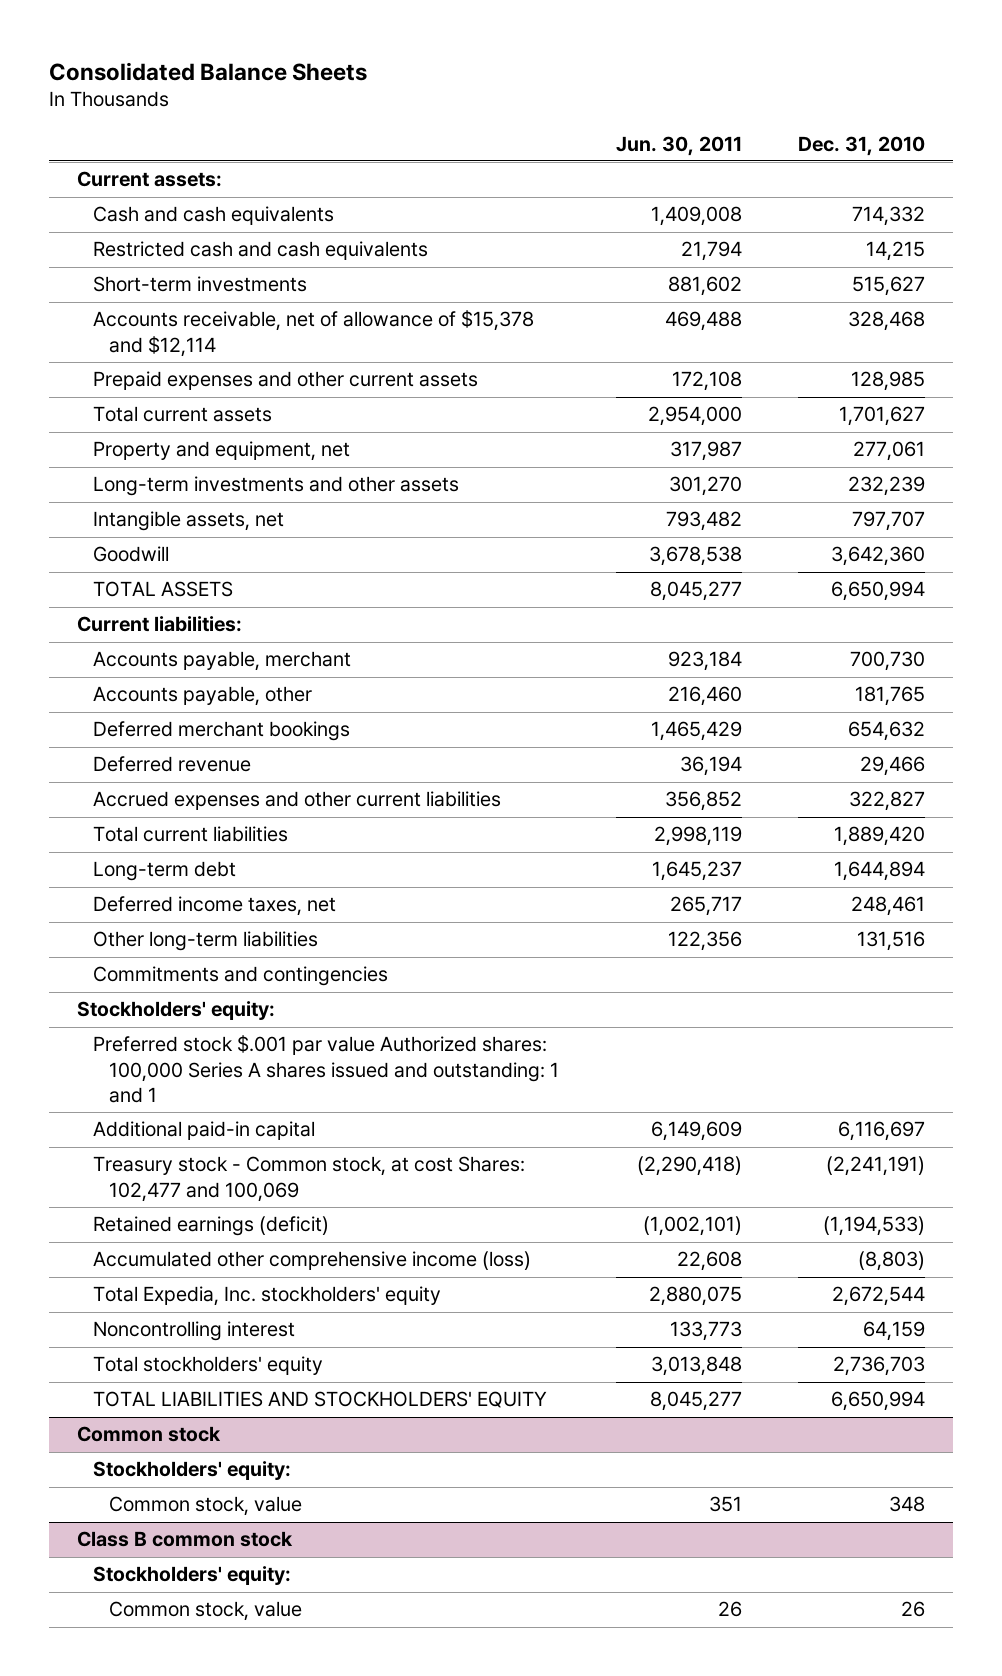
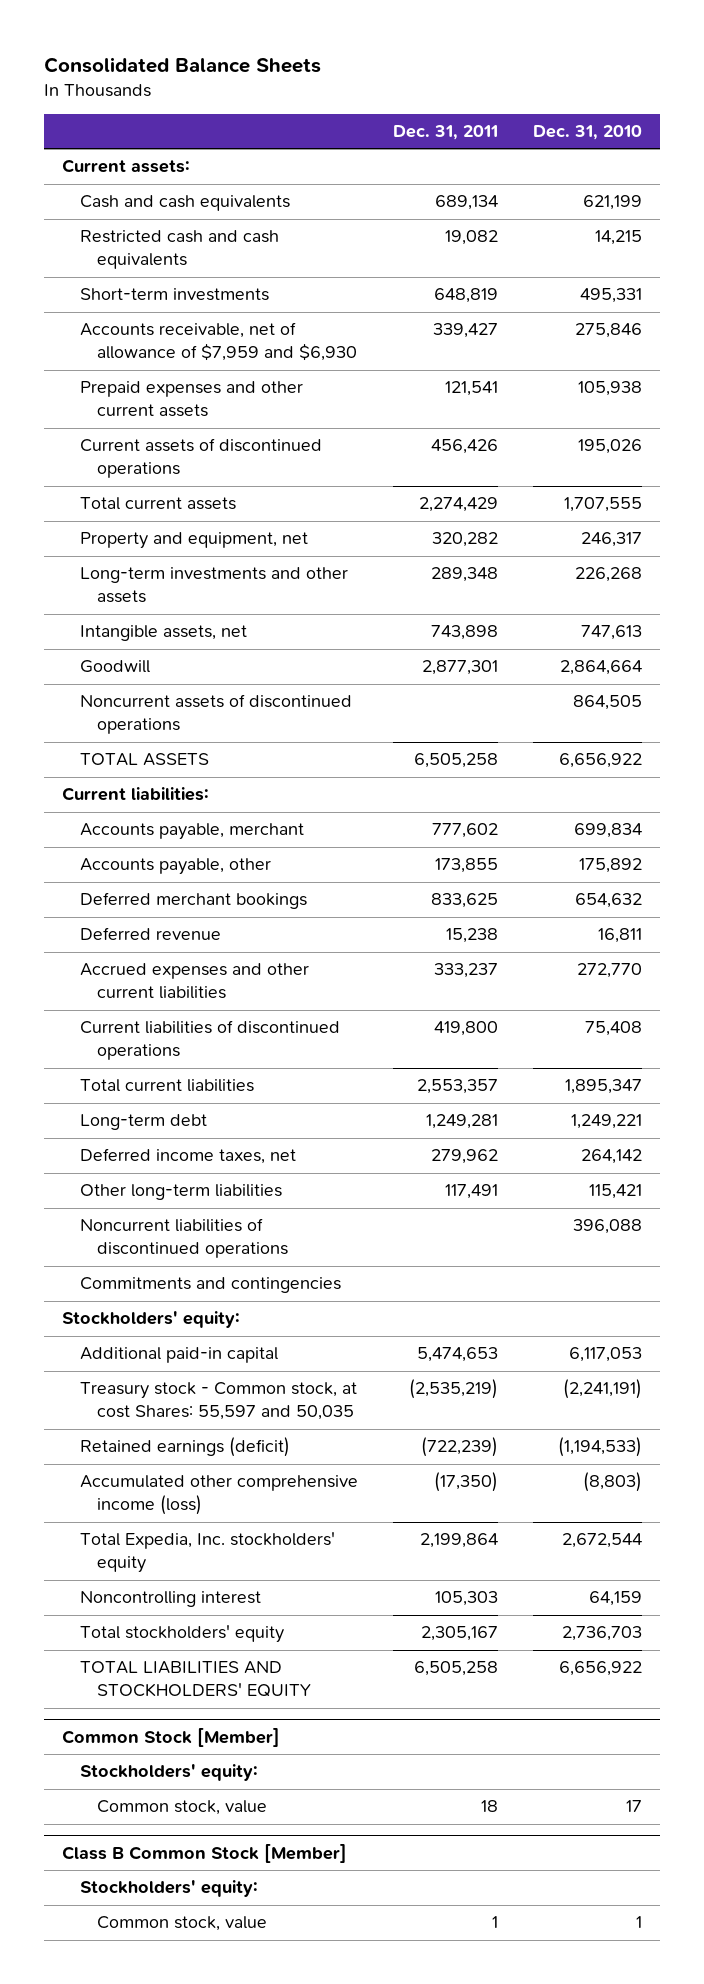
- | Jun. 30, 2011 | Dec. 31, 2010
+ | Dec. 31, 2011 | Dec. 31, 2010
- Cash and cash equivalents | 1,409,008 | 714,332
+ Cash and cash equivalents | 689,134 | 621,199
- Short-term investments | 881,602 | 515,627
- Accounts receivable, net of allowance of $15,378 and $12,114 | 469,488 | 328,468
- Prepaid expenses and other current assets | 172,108 | 128,985
- Total current assets | 2,954,000 | 1,701,627
- Property and equipment, net | 317,987 | 277,061
- Long-term investments and other assets | 301,270 | 232,239
- Intangible assets, net | 793,482 | 797,707
- Goodwill | 3,678,538 | 3,642,360
- TOTAL ASSETS | 8,045,277 | 6,650,994
+ Short-term investments | 648,819 | 495,331
+ Accounts receivable, net of allowance of $7,959 and $6,930 | 339,427 | 275,846
+ Prepaid expenses and other current assets | 121,541 | 105,938
+ Current assets of discontinued operations | 456,426 | 195,026
+ Total current assets | 2,274,429 | 1,707,555
+ Property and equipment, net | 320,282 | 246,317
+ Long-term investments and other assets | 289,348 | 226,268
+ Intangible assets, net | 743,898 | 747,613
+ Goodwill | 2,877,301 | 2,864,664
+ Noncurrent assets of discontinued operations | | 864,505
+ TOTAL ASSETS | 6,505,258 | 6,656,922
- Accounts payable, merchant | 923,184 | 700,730
- Accounts payable, other | 216,460 | 181,765
+ Accounts payable, merchant | 777,602 | 699,834
+ Accounts payable, other | 173,855 | 175,892
- Deferred revenue | 36,194 | 29,466
- Accrued expenses and other current liabilities | 356,852 | 322,827
- Total current liabilities | 2,998,119 | 1,889,420
- Long-term debt | 1,645,237 | 1,644,894
- Deferred income taxes, net | 265,717 | 248,461
- Other long-term liabilities | 122,356 | 131,516
+ Deferred revenue | 15,238 | 16,811
+ Accrued expenses and other current liabilities | 333,237 | 272,770
+ Current liabilities of discontinued operations | 419,800 | 75,408
+ Total current liabilities | 2,553,357 | 1,895,347
+ Long-term debt | 1,249,281 | 1,249,221
+ Deferred income taxes, net | 279,962 | 264,142
+ Other long-term liabilities | 117,491 | 115,421
+ Noncurrent liabilities of discontinued operations | | 396,088
- Preferred stock $.001 par value Authorized shares: 100,000 Series A shares issued and outstanding: 1 and 1
- Additional paid-in capital | 6,149,609 | 6,116,697
- Treasury stock - Common stock, at cost Shares: 102,477 and 100,069 | (2,290,418) | (2,241,191)
+ Additional paid-in capital | 5,474,653 | 6,117,053
+ Treasury stock - Common stock, at cost Shares: 55,597 and 50,035 | (2,535,219) | (2,241,191)
- TOTAL LIABILITIES AND STOCKHOLDERS' EQUITY | 8,045,277 | 6,650,994
- Common stock
+ TOTAL LIABILITIES AND STOCKHOLDERS' EQUITY | 6,505,258 | 6,656,922
+ Common Stock [Member]
- Common stock, value | 351 | 348
- Class B common stock
+ Common stock, value | 18 | 17
+ Class B Common Stock [Member]
- Common stock, value | 26 | 26
+ Common stock, value | 1 | 1

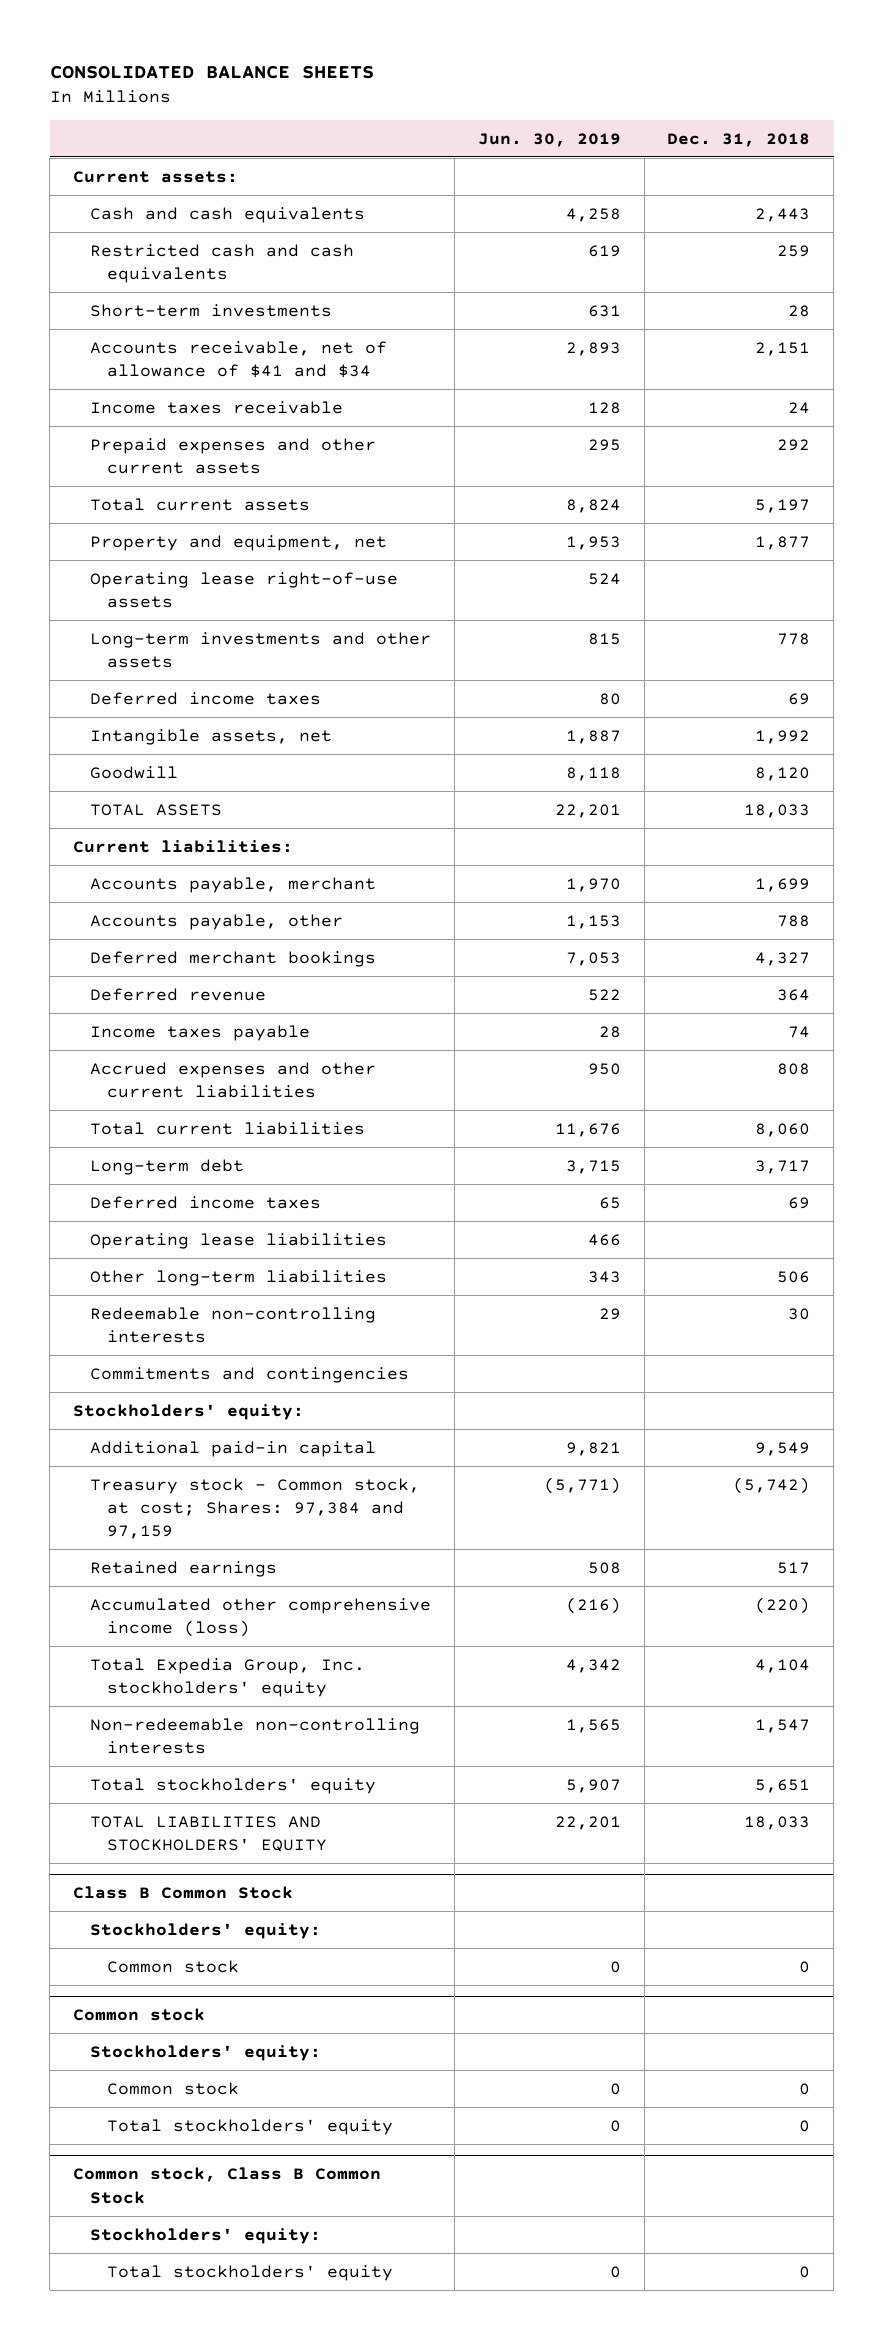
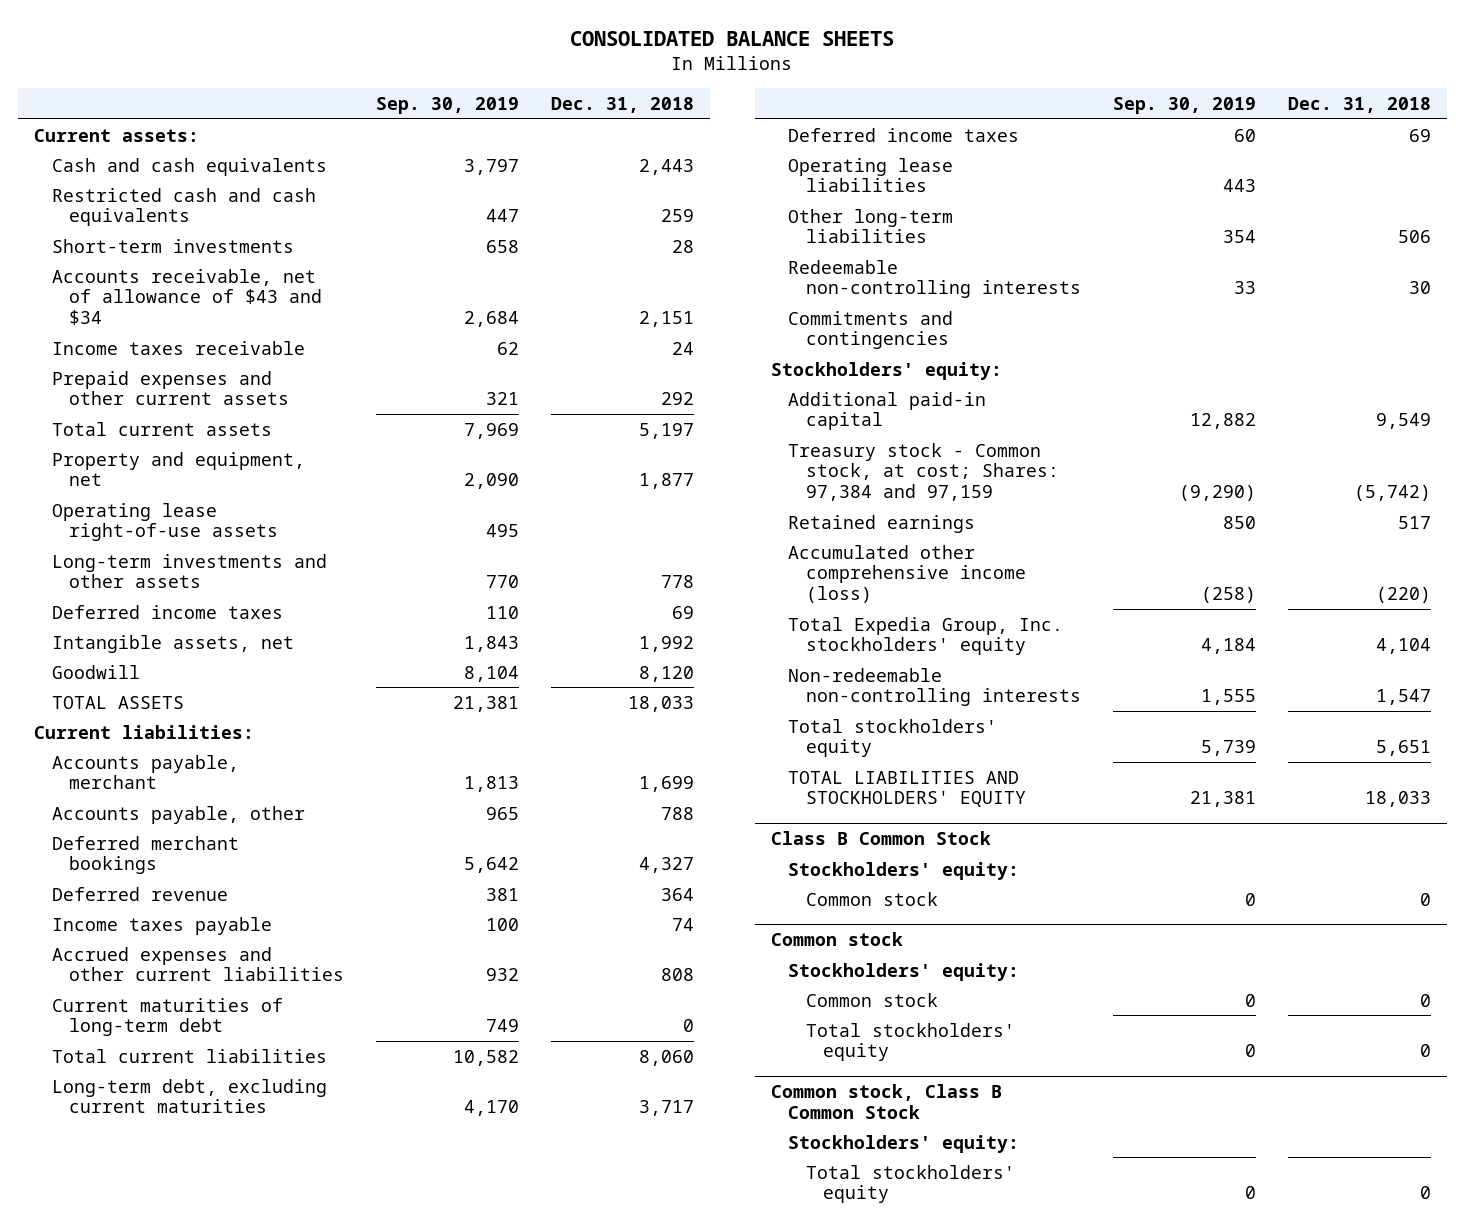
- | Jun. 30, 2019 | Dec. 31, 2018
+ | Sep. 30, 2019 | Dec. 31, 2018
- Accounts receivable, net of allowance of $41 and $34 | 2,893 | 2,151
+ Accounts receivable, net of allowance of $43 and $34 | 2,684 | 2,151
+ Current maturities of long-term debt | 749 | 0
- Long-term debt | 3,715 | 3,717
+ Long-term debt, excluding current maturities | 4,170 | 3,717

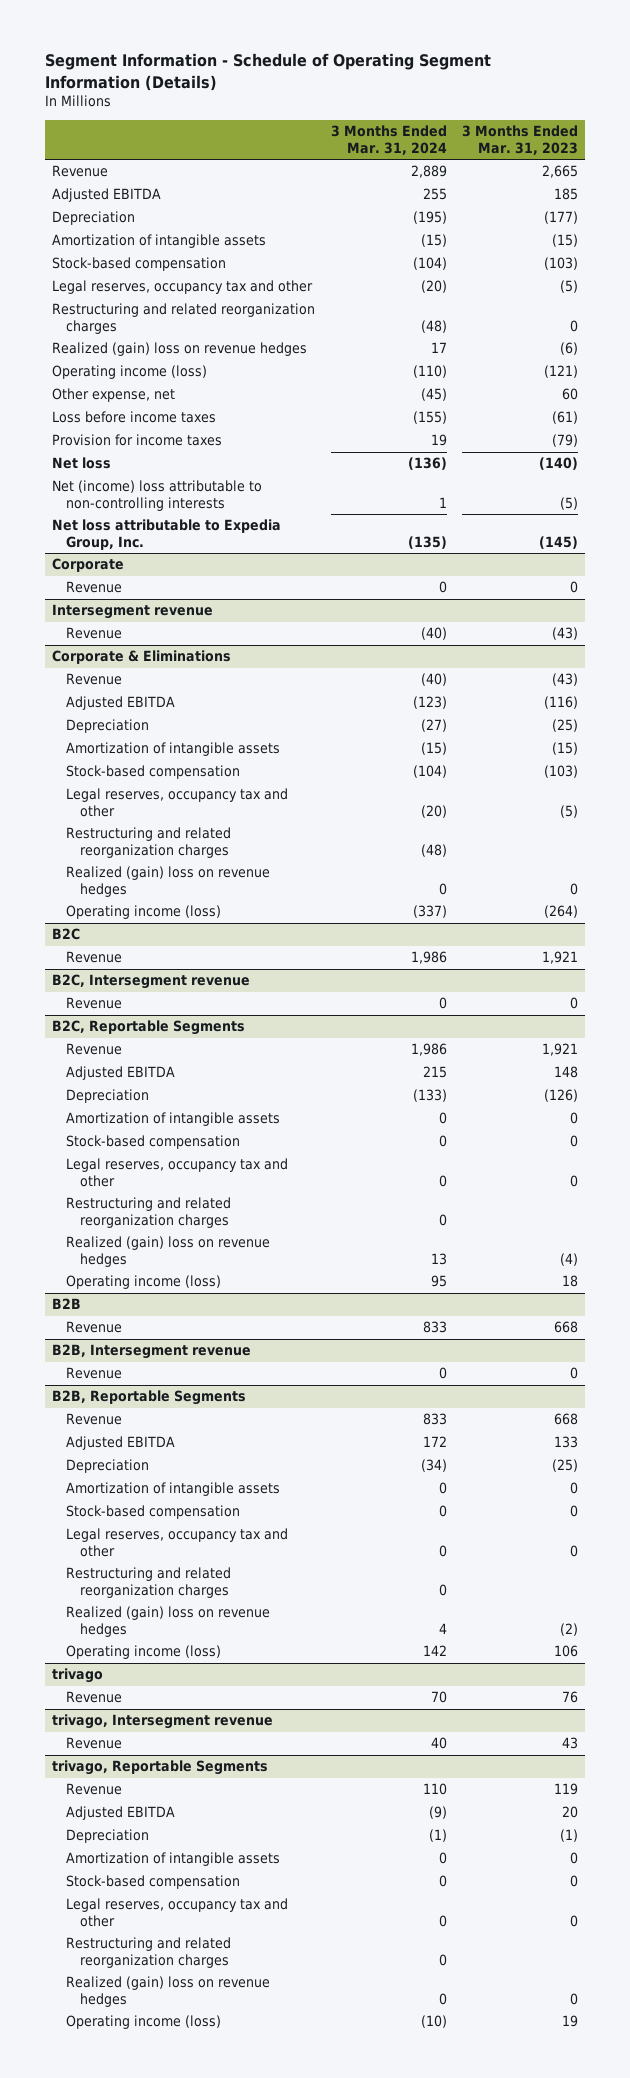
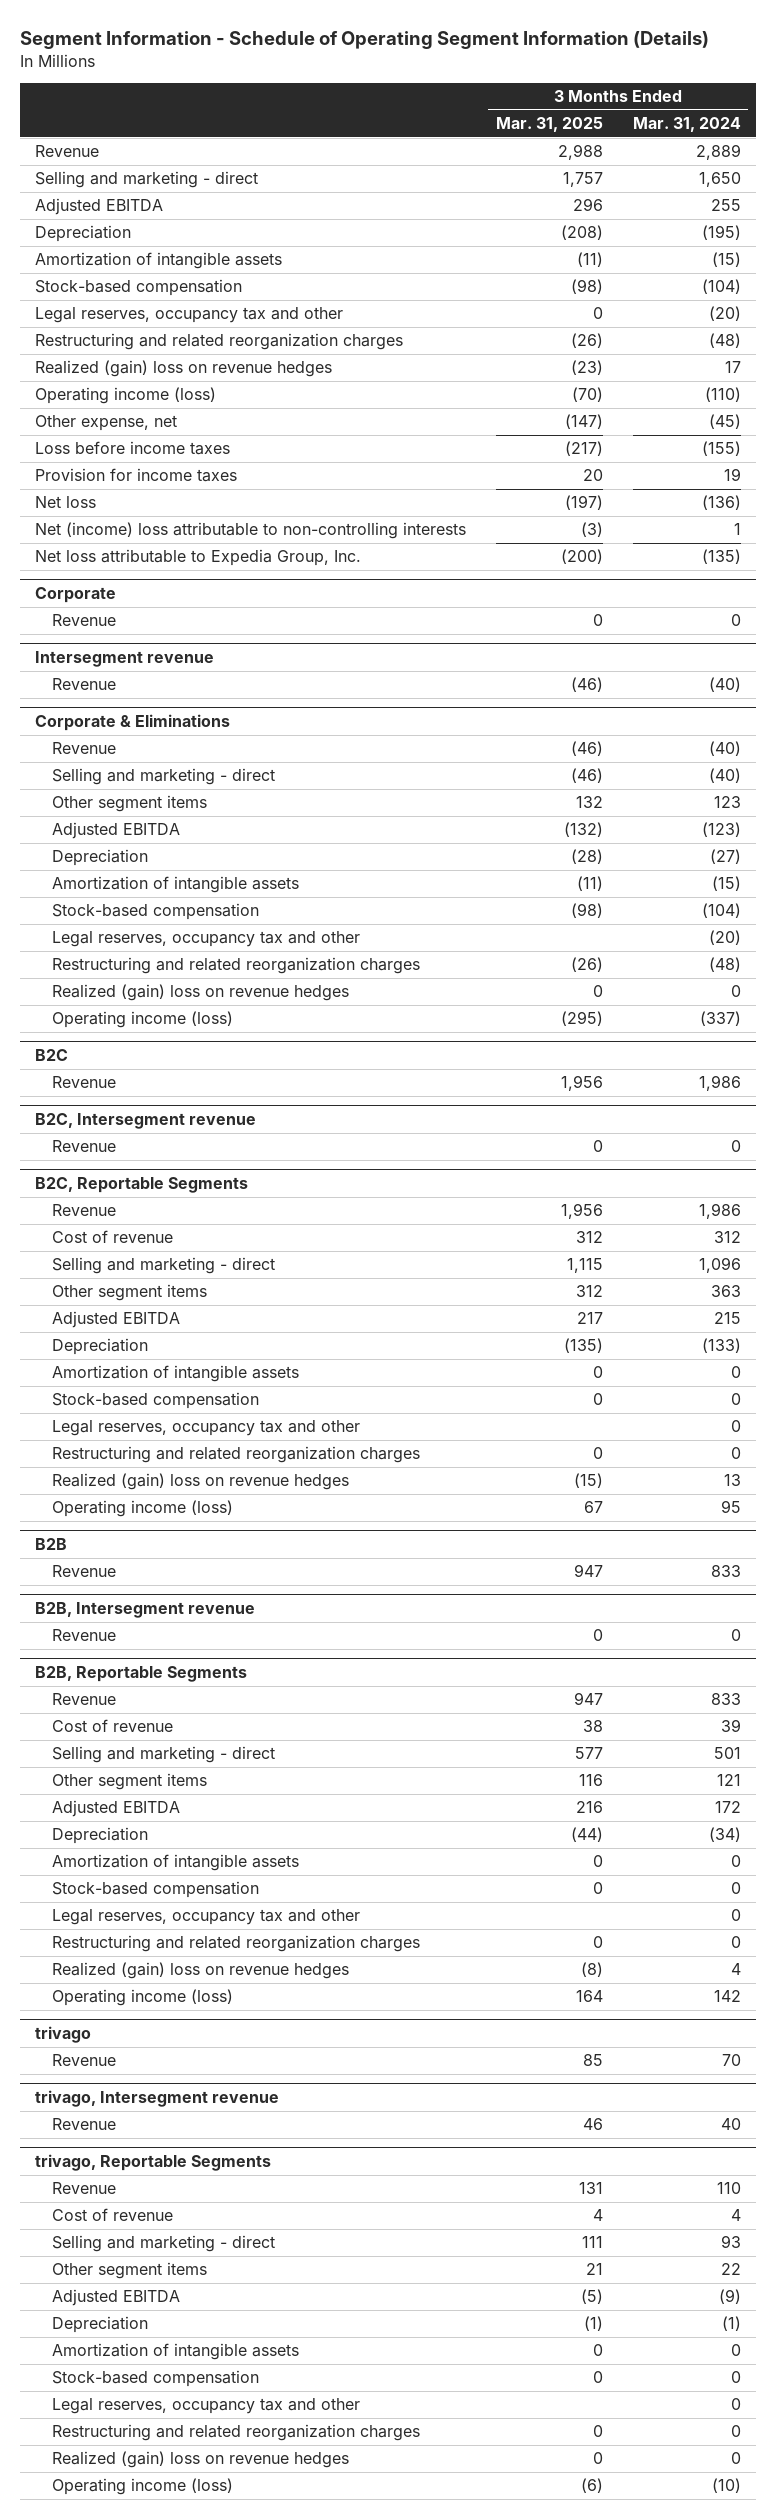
- | 3 Months Ended Mar. 31, 2024 | 3 Months Ended Mar. 31, 2023
+ | 3 Months Ended Mar. 31, 2025 | 3 Months Ended Mar. 31, 2024
+ Selling and marketing - direct | 1,757 | 1,650
@ Corporate & Eliminations
+ Selling and marketing - direct | (46) | (40)
+ Other segment items | 132 | 123
@ B2C, Reportable Segments
+ Cost of revenue | 312 | 312
+ Selling and marketing - direct | 1,115 | 1,096
+ Other segment items | 312 | 363
@ B2B, Reportable Segments
+ Cost of revenue | 38 | 39
+ Selling and marketing - direct | 577 | 501
+ Other segment items | 116 | 121
@ trivago, Reportable Segments
+ Cost of revenue | 4 | 4
+ Selling and marketing - direct | 111 | 93
+ Other segment items | 21 | 22

